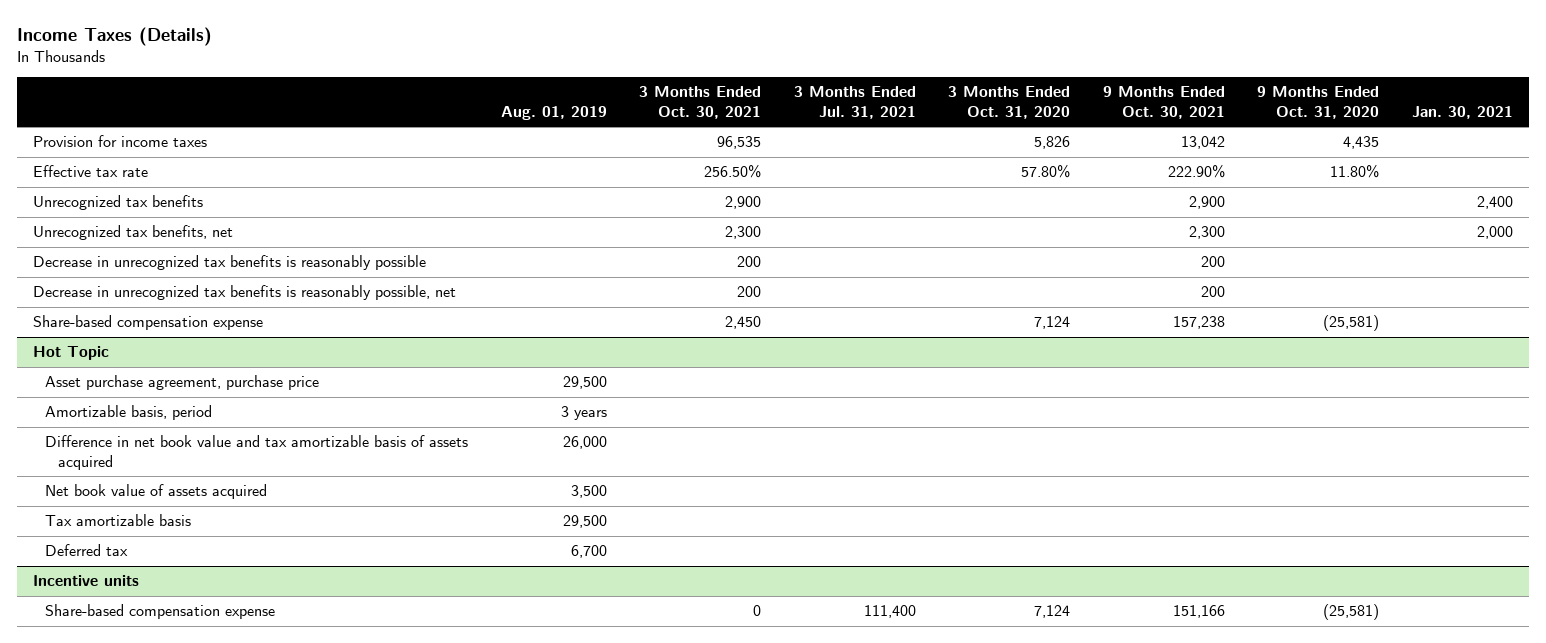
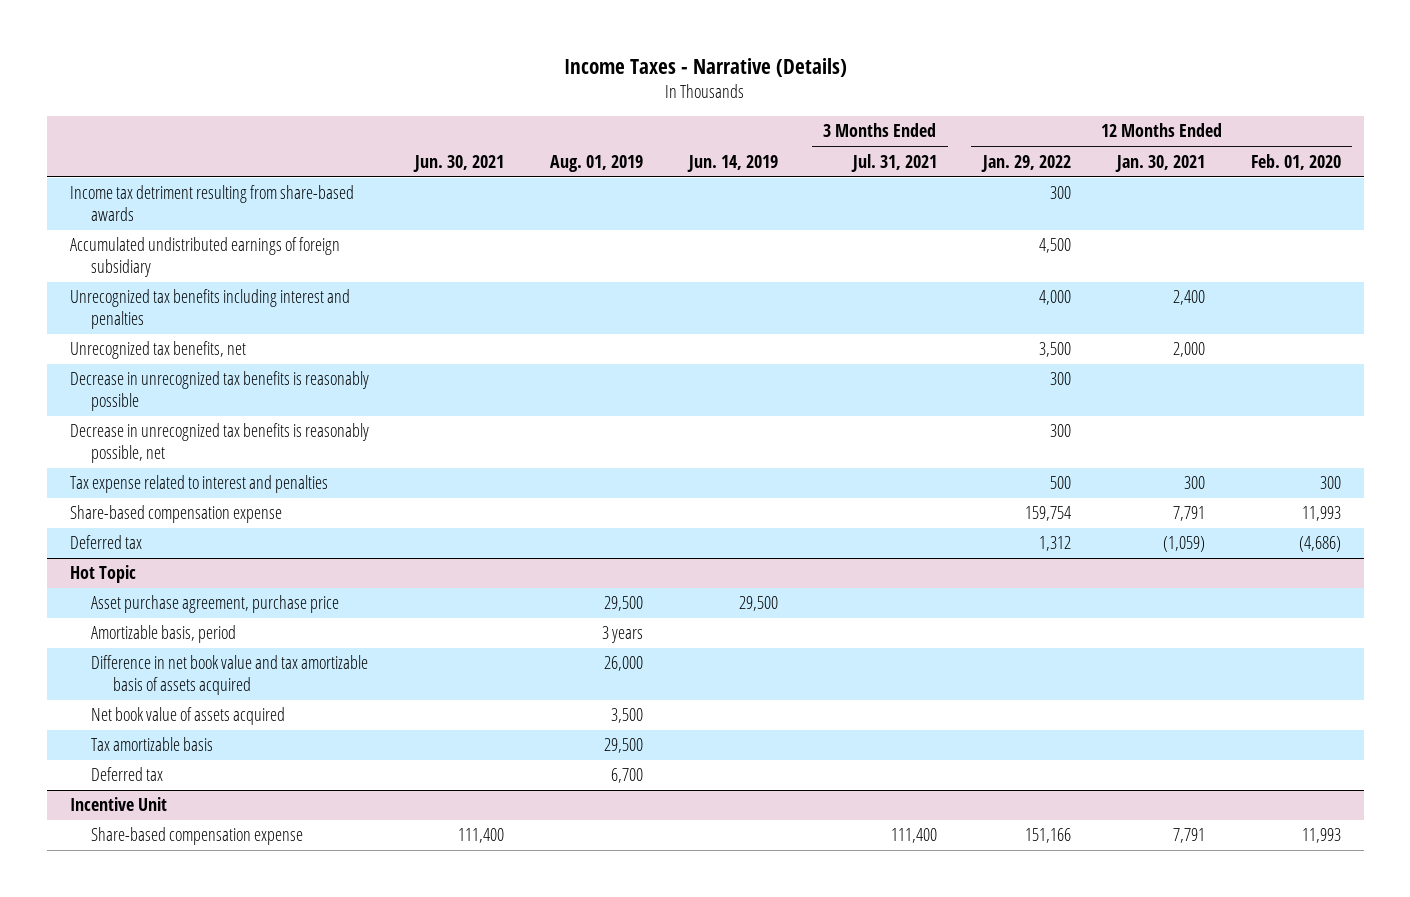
- Income Taxes (Details)
+ Income Taxes - Narrative (Details)
- | Aug. 01, 2019 | 3 Months Ended Oct. 30, 2021 | 3 Months Ended Jul. 31, 2021 | 3 Months Ended Oct. 31, 2020 | 9 Months Ended Oct. 30, 2021 | 9 Months Ended Oct. 31, 2020 | Jan. 30, 2021
+ | Jun. 30, 2021 | Aug. 01, 2019 | Jun. 14, 2019 | 3 Months Ended Jul. 31, 2021 | 12 Months Ended Jan. 29, 2022 | 12 Months Ended Jan. 30, 2021 | 12 Months Ended Feb. 01, 2020
- Provision for income taxes | | 96,535 | | 5,826 | 13,042 | 4,435 |
- Effective tax rate | | 256.50% | | 57.80% | 222.90% | 11.80% |
- Unrecognized tax benefits | | 2,900 | | | 2,900 | | 2,400
+ Income tax detriment resulting from share-based awards | | | | | 300 | |
+ Accumulated undistributed earnings of foreign subsidiary | | | | | 4,500 | |
+ Unrecognized tax benefits including interest and penalties | | | | | 4,000 | 2,400 |
+ Tax expense related to interest and penalties | | | | | 500 | 300 | 300
+ Deferred tax | | | | | 1,312 | (1,059) | (4,686)
- Incentive units
+ Incentive Unit

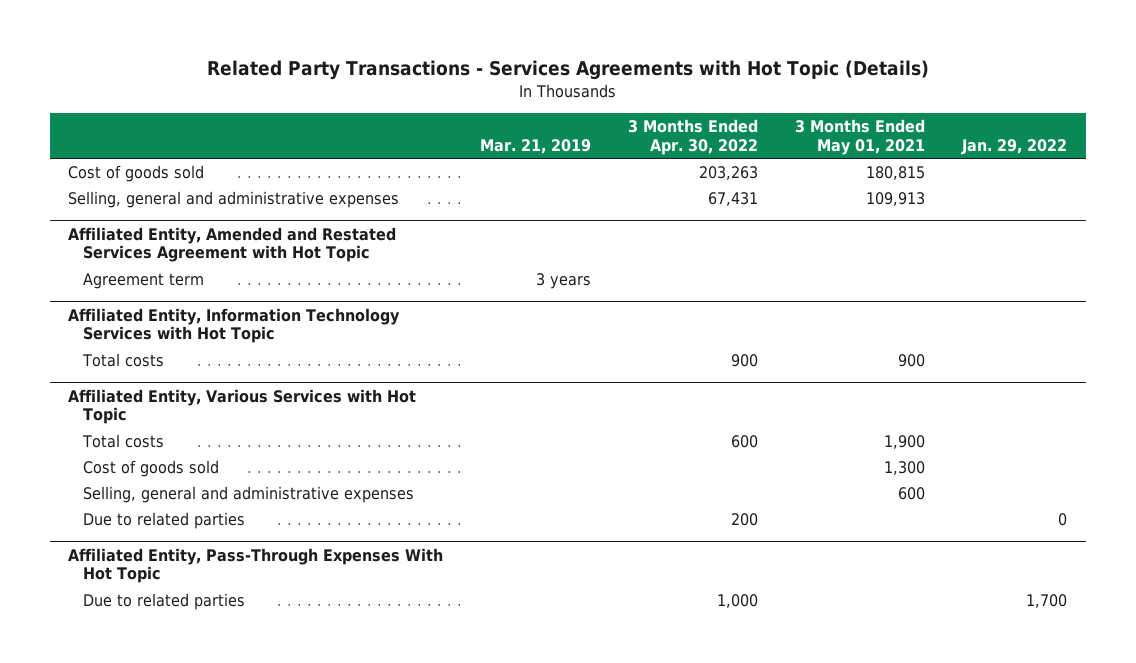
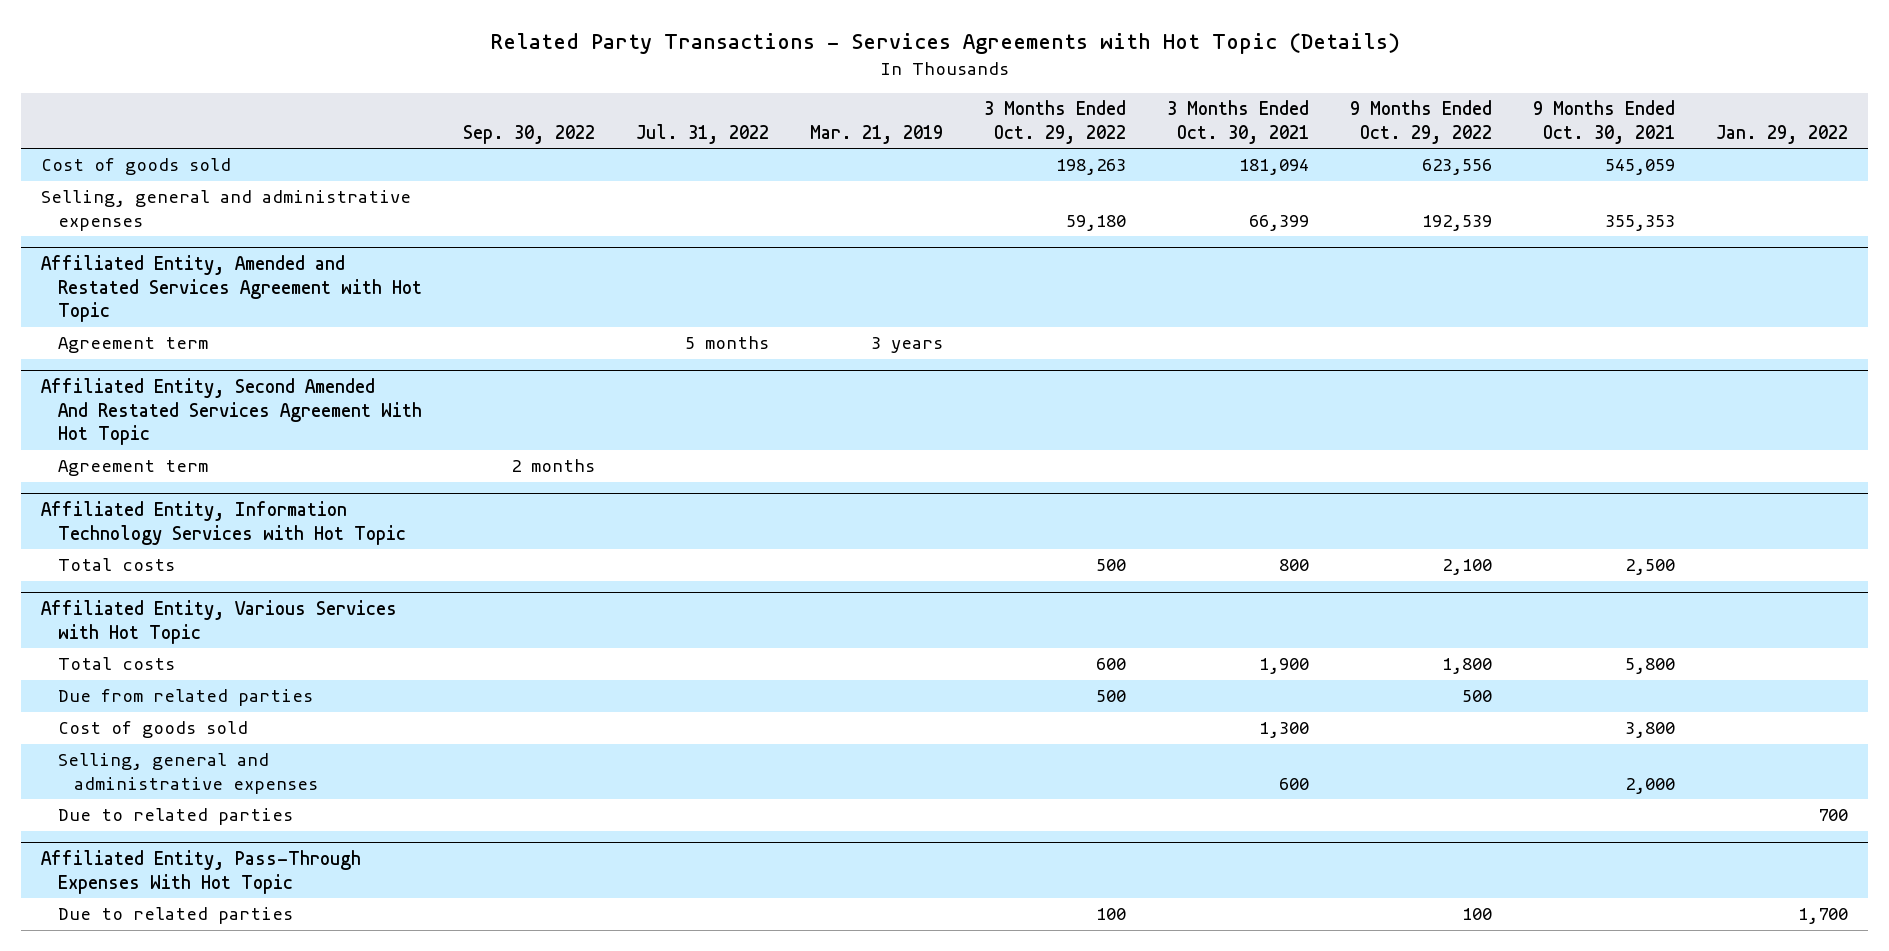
- | Mar. 21, 2019 | 3 Months Ended Apr. 30, 2022 | 3 Months Ended May 01, 2021 | Jan. 29, 2022
+ | Sep. 30, 2022 | Jul. 31, 2022 | Mar. 21, 2019 | 3 Months Ended Oct. 29, 2022 | 3 Months Ended Oct. 30, 2021 | 9 Months Ended Oct. 29, 2022 | 9 Months Ended Oct. 30, 2021 | Jan. 29, 2022
+ Affiliated Entity, Second Amended And Restated Services Agreement With Hot Topic
+ Agreement term | 2 months | | | | | | |
@ Affiliated Entity, Various Services with Hot Topic
+ Due from related parties | | | | 500 | | 500 | |
- Due to related parties | | 200 | | 0
+ Due to related parties | | | | | | | | 700

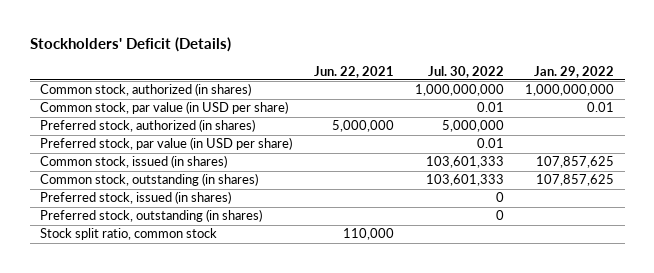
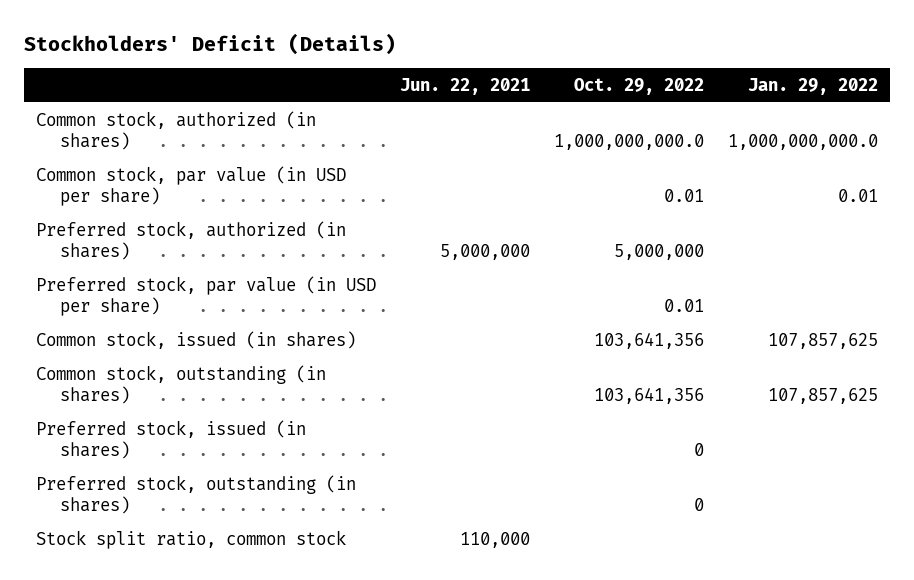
- | Jun. 22, 2021 | Jul. 30, 2022 | Jan. 29, 2022
+ | Jun. 22, 2021 | Oct. 29, 2022 | Jan. 29, 2022
- Common stock, authorized (in shares) | | 1,000,000,000 | 1,000,000,000
+ Common stock, authorized (in shares) | | 1,000,000,000.0 | 1,000,000,000.0

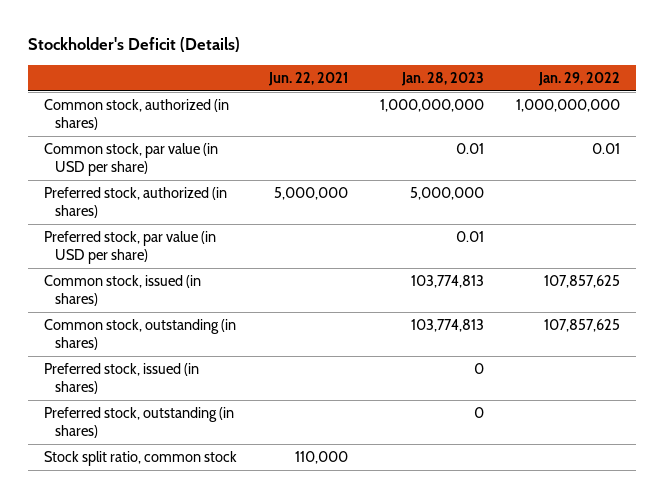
- Stockholders' Deficit (Details)
+ Stockholder's Deficit (Details)
- | Jun. 22, 2021 | Oct. 29, 2022 | Jan. 29, 2022
+ | Jun. 22, 2021 | Jan. 28, 2023 | Jan. 29, 2022
- Common stock, authorized (in shares) | | 1,000,000,000.0 | 1,000,000,000.0
+ Common stock, authorized (in shares) | | 1,000,000,000 | 1,000,000,000

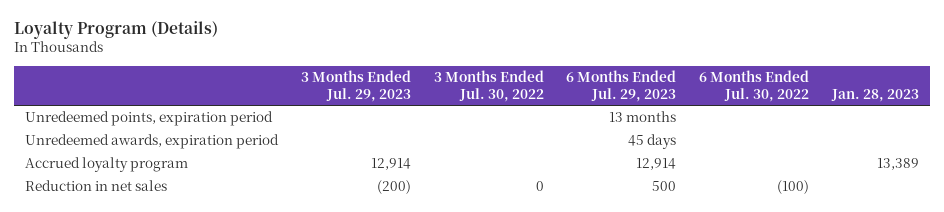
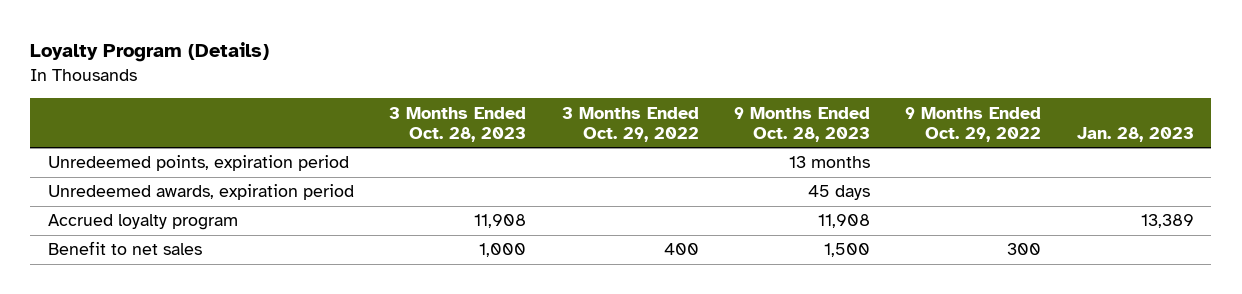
- | 3 Months Ended Jul. 29, 2023 | 3 Months Ended Jul. 30, 2022 | 6 Months Ended Jul. 29, 2023 | 6 Months Ended Jul. 30, 2022 | Jan. 28, 2023
+ | 3 Months Ended Oct. 28, 2023 | 3 Months Ended Oct. 29, 2022 | 9 Months Ended Oct. 28, 2023 | 9 Months Ended Oct. 29, 2022 | Jan. 28, 2023
- Reduction in net sales | (200) | 0 | 500 | (100) |
+ Benefit to net sales | 1,000 | 400 | 1,500 | 300 |

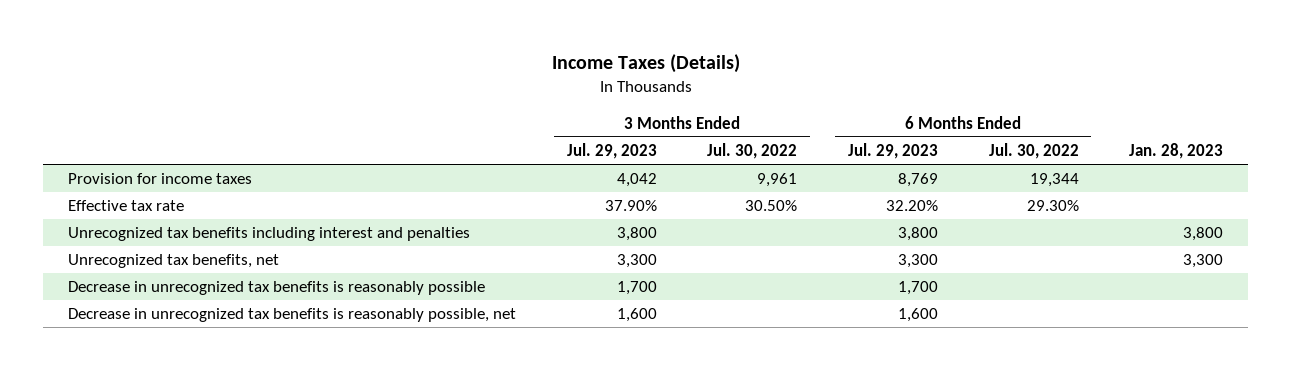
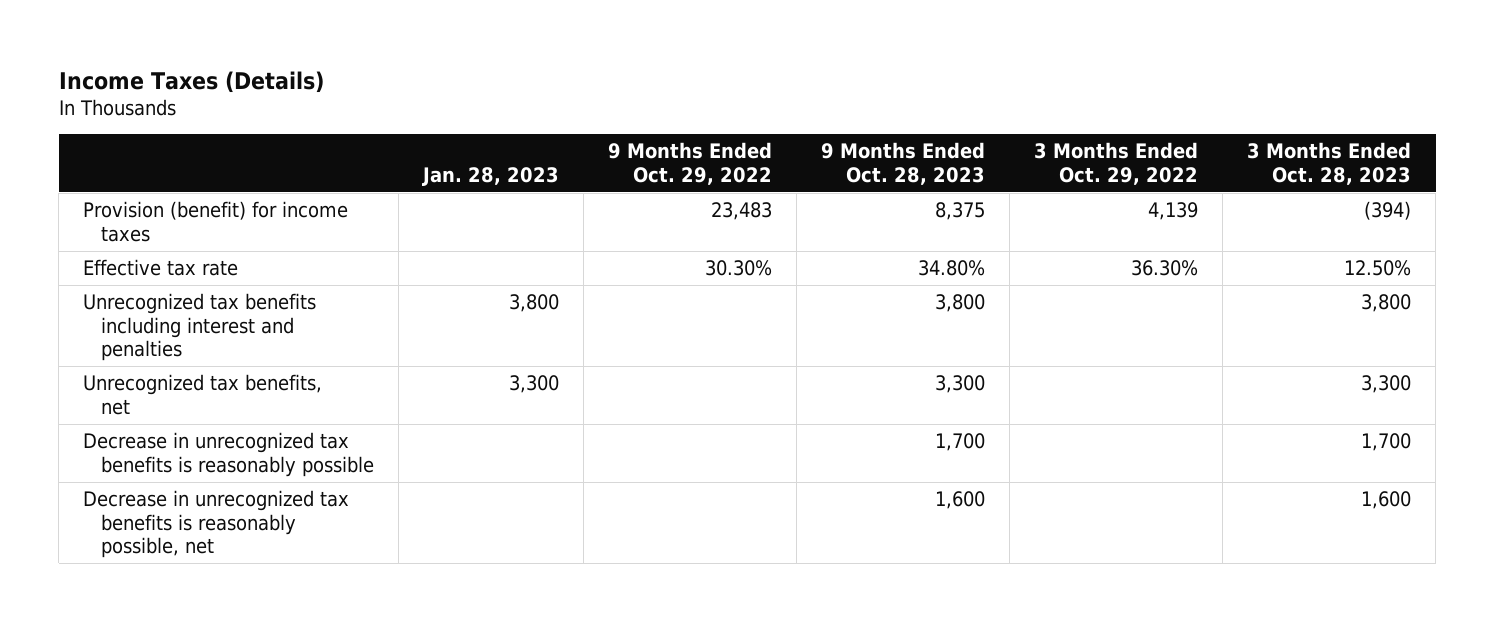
- | 3 Months Ended Jul. 29, 2023 | 3 Months Ended Jul. 30, 2022 | 6 Months Ended Jul. 29, 2023 | 6 Months Ended Jul. 30, 2022 | Jan. 28, 2023
+ | Jan. 28, 2023 | 9 Months Ended Oct. 29, 2022 | 9 Months Ended Oct. 28, 2023 | 3 Months Ended Oct. 29, 2022 | 3 Months Ended Oct. 28, 2023
- Provision for income taxes | 4,042 | 9,961 | 8,769 | 19,344 |
+ Provision (benefit) for income taxes | | 23,483 | 8,375 | 4,139 | (394)

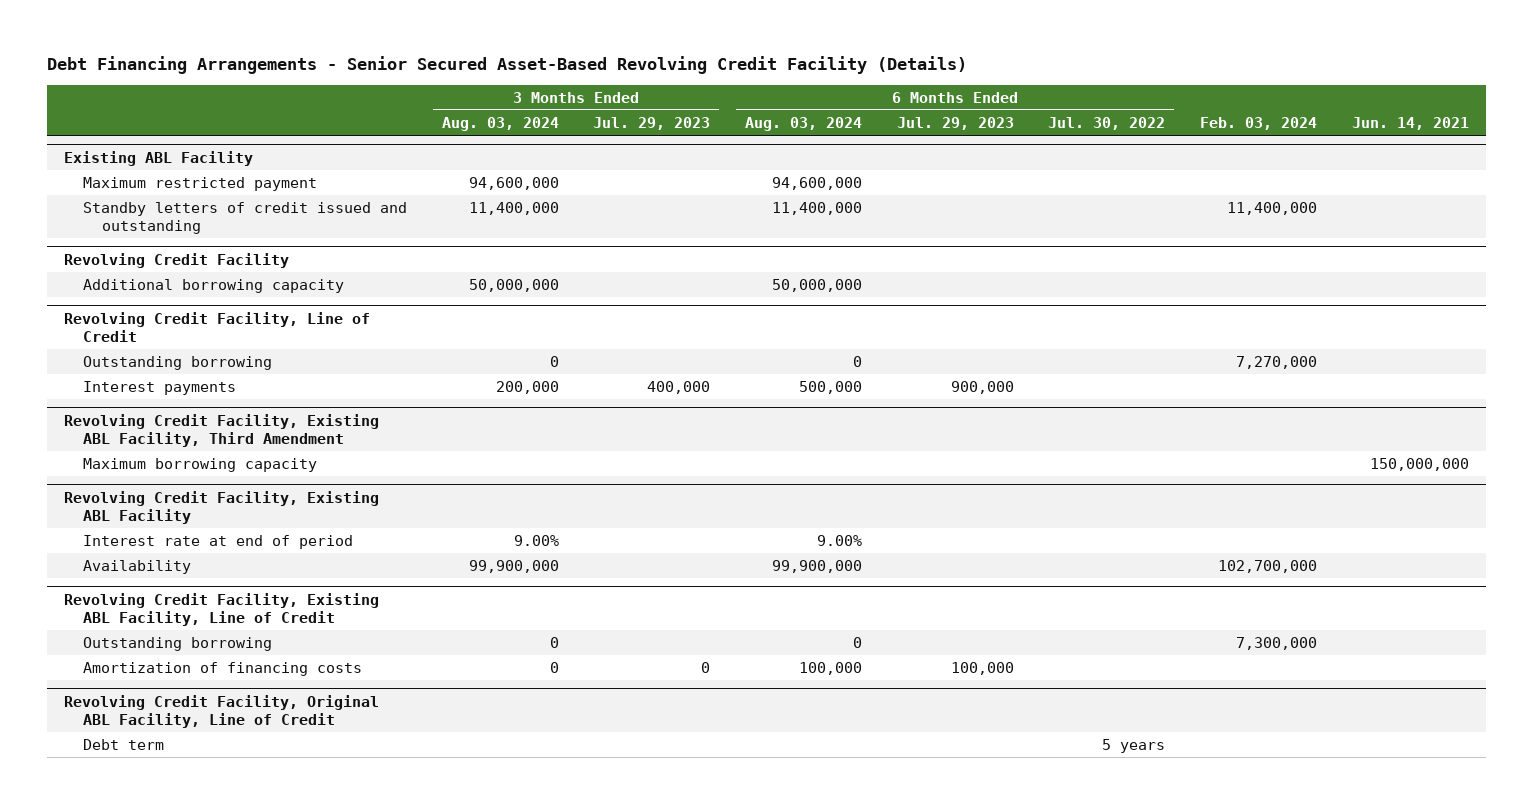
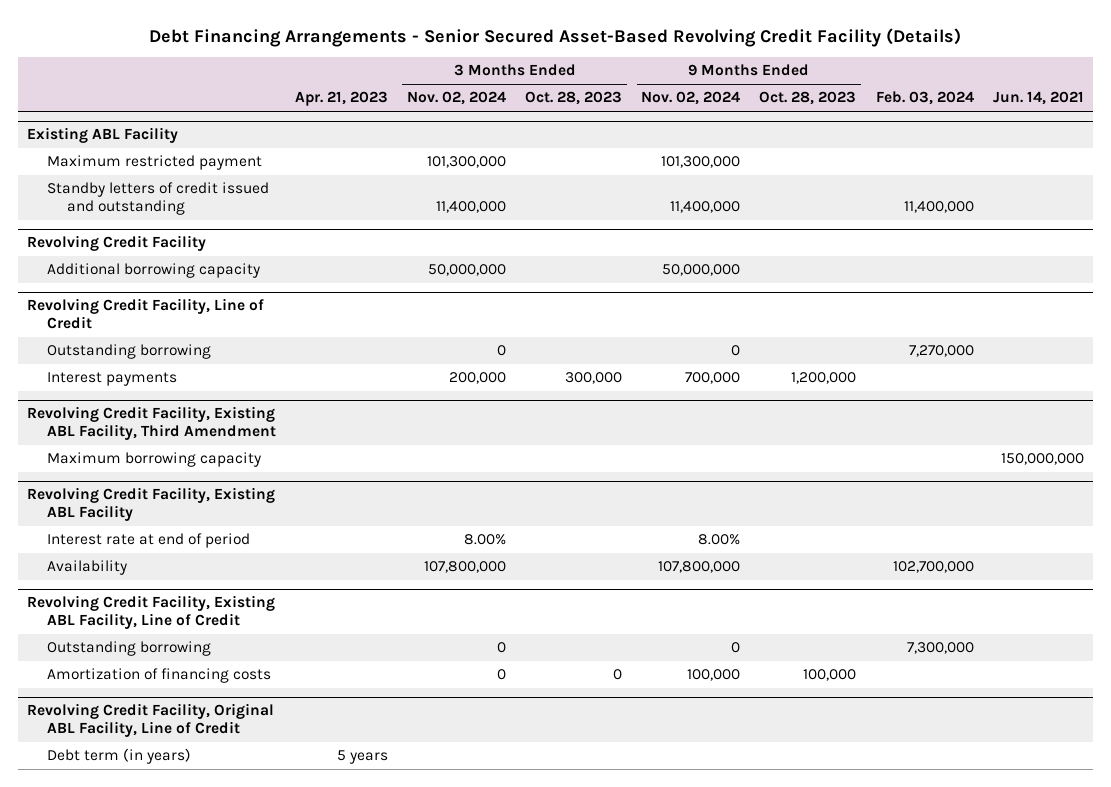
- | 3 Months Ended Aug. 03, 2024 | 3 Months Ended Jul. 29, 2023 | 6 Months Ended Aug. 03, 2024 | 6 Months Ended Jul. 29, 2023 | 6 Months Ended Jul. 30, 2022 | Feb. 03, 2024 | Jun. 14, 2021
+ | Apr. 21, 2023 | 3 Months Ended Nov. 02, 2024 | 3 Months Ended Oct. 28, 2023 | 9 Months Ended Nov. 02, 2024 | 9 Months Ended Oct. 28, 2023 | Feb. 03, 2024 | Jun. 14, 2021
@ Revolving Credit Facility, Original ABL Facility, Line of Credit
- Debt term | | | | | 5 years | |
+ Debt term (in years) | 5 years | | | | | |

